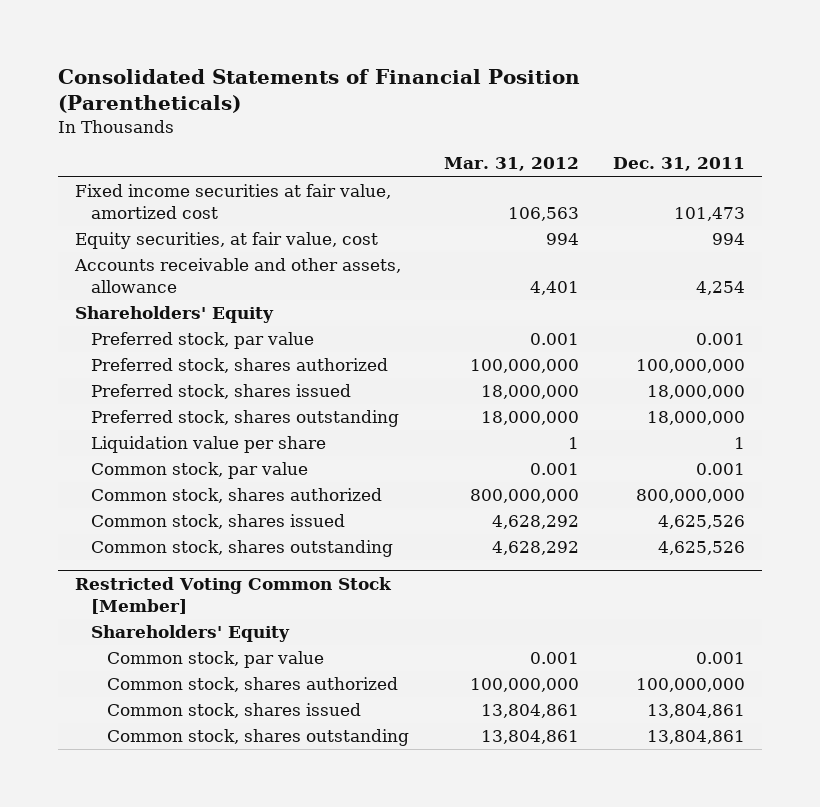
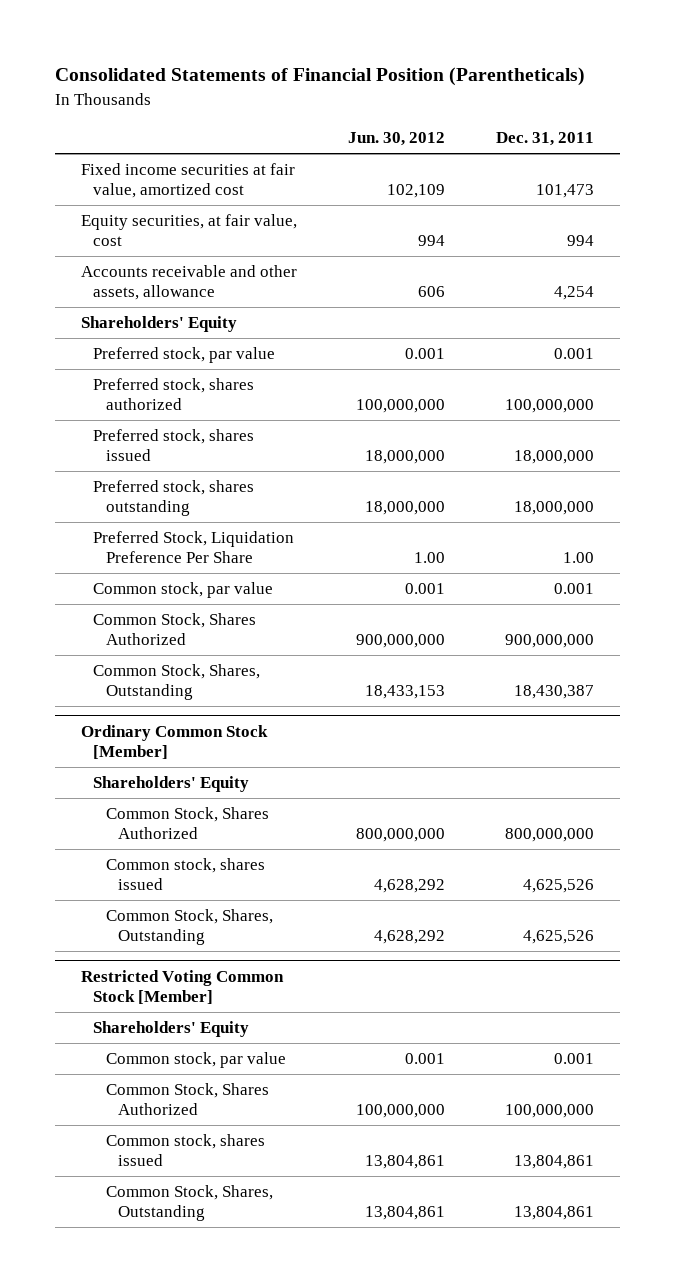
- | Mar. 31, 2012 | Dec. 31, 2011
+ | Jun. 30, 2012 | Dec. 31, 2011
- Liquidation value per share | 1 | 1
+ Preferred Stock, Liquidation Preference Per Share | 1.00 | 1.00
- Common stock, shares authorized | 800,000,000 | 800,000,000
+ Common Stock, Shares Authorized | 900,000,000 | 900,000,000
+ Common Stock, Shares, Outstanding | 18,433,153 | 18,430,387
+ Ordinary Common Stock [Member]
+ Shareholders' Equity
+ Common Stock, Shares Authorized | 800,000,000 | 800,000,000
- Common stock, shares outstanding | 4,628,292 | 4,625,526
+ Common Stock, Shares, Outstanding | 4,628,292 | 4,625,526
@ Restricted Voting Common Stock [Member]
- Common stock, shares authorized | 100,000,000 | 100,000,000
+ Common Stock, Shares Authorized | 100,000,000 | 100,000,000
- Common stock, shares outstanding | 13,804,861 | 13,804,861
+ Common Stock, Shares, Outstanding | 13,804,861 | 13,804,861

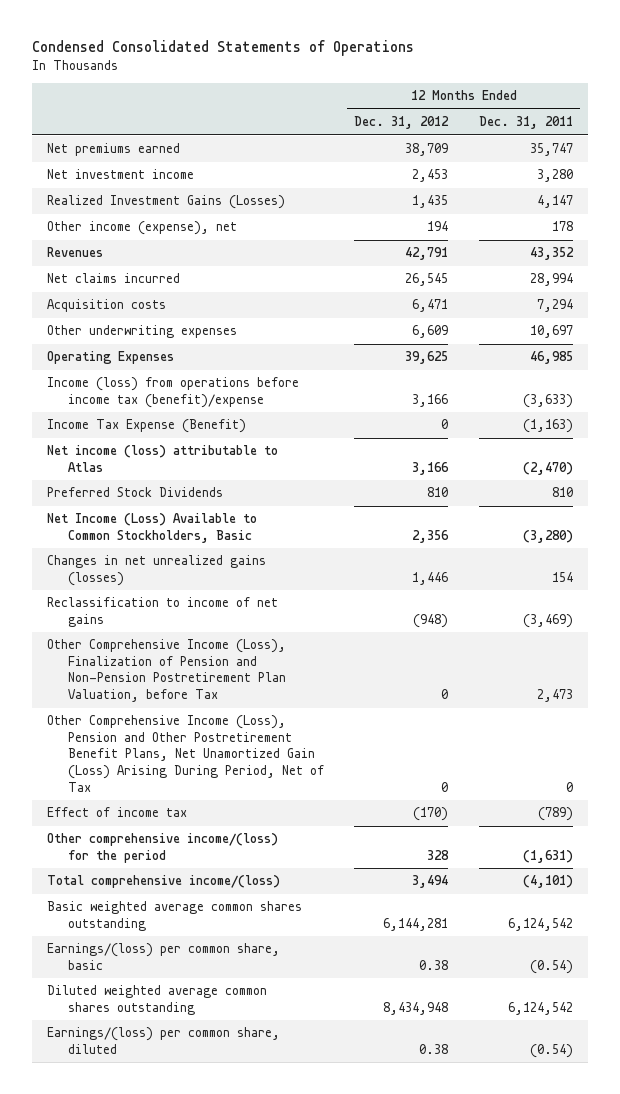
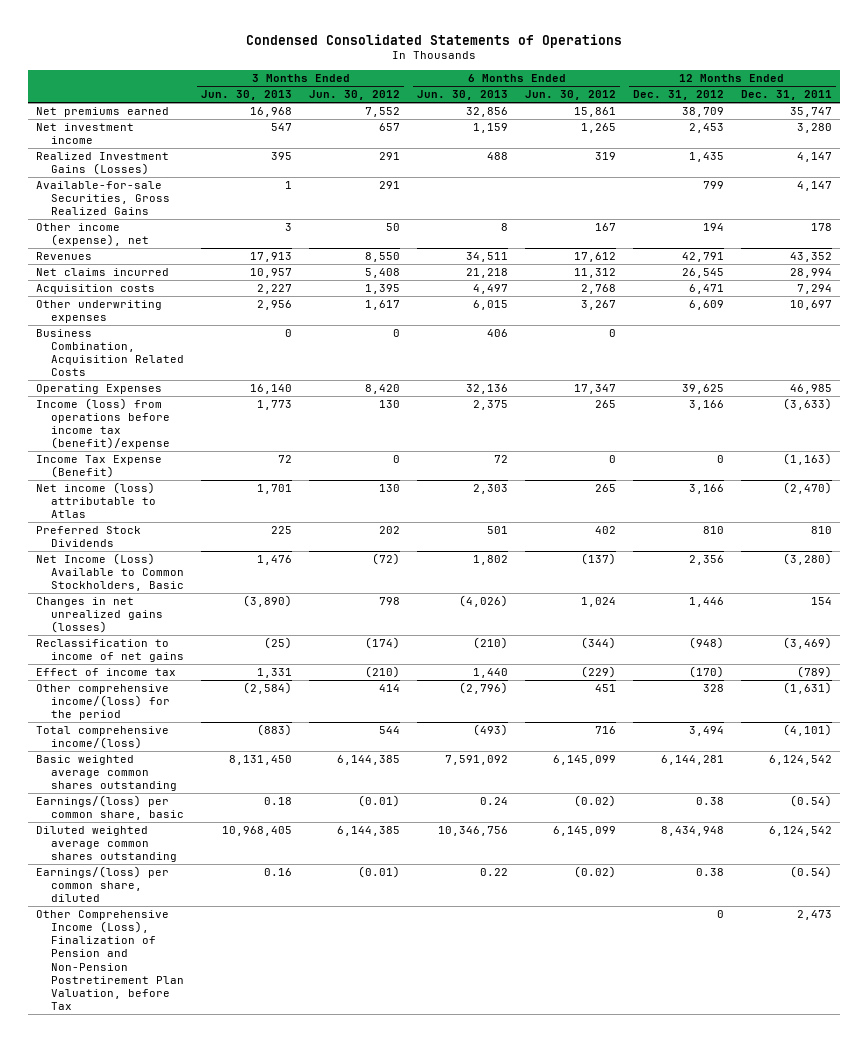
- | 12 Months Ended Dec. 31, 2012 | 12 Months Ended Dec. 31, 2011
+ | 3 Months Ended Jun. 30, 2013 | 3 Months Ended Jun. 30, 2012 | 6 Months Ended Jun. 30, 2013 | 6 Months Ended Jun. 30, 2012 | 12 Months Ended Dec. 31, 2012 | 12 Months Ended Dec. 31, 2011
+ Available-for-sale Securities, Gross Realized Gains | 1 | 291 | | | 799 | 4,147
+ Business Combination, Acquisition Related Costs | 0 | 0 | 406 | 0 | |
- Other Comprehensive Income (Loss), Pension and Other Postretirement Benefit Plans, Net Unamortized Gain (Loss) Arising During Period, Net of Tax | 0 | 0
moved down: Other Comprehensive Income (Loss), Finalization of Pension and Non-Pension Postretirement Plan Valuation, before Tax | | | | | 0 | 2,473

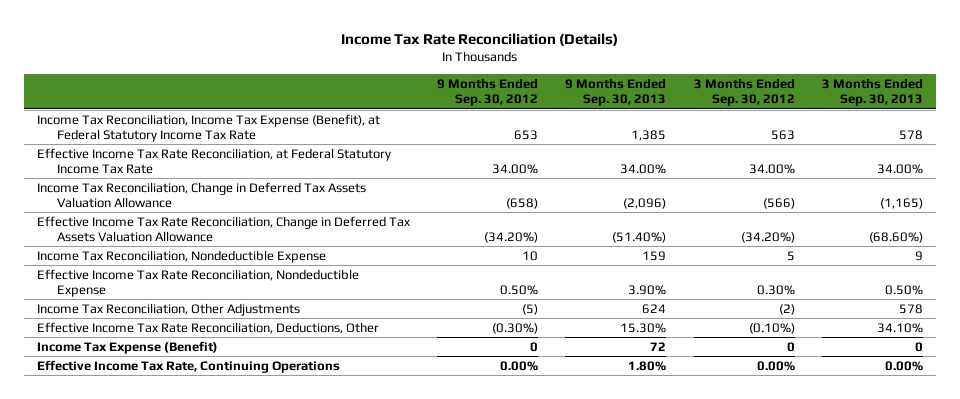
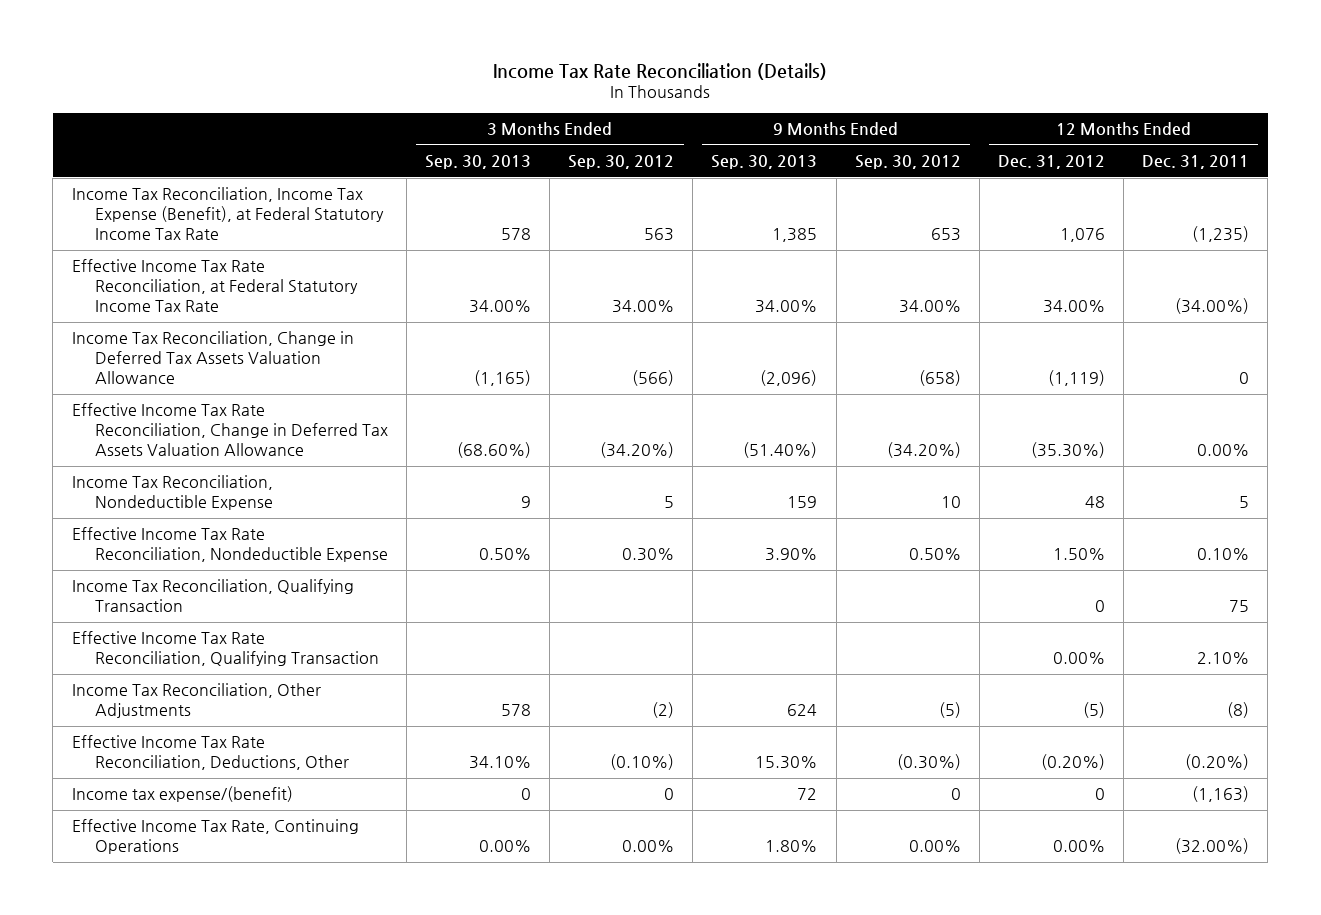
- | 9 Months Ended Sep. 30, 2012 | 9 Months Ended Sep. 30, 2013 | 3 Months Ended Sep. 30, 2012 | 3 Months Ended Sep. 30, 2013
+ | 3 Months Ended Sep. 30, 2013 | 3 Months Ended Sep. 30, 2012 | 9 Months Ended Sep. 30, 2013 | 9 Months Ended Sep. 30, 2012 | 12 Months Ended Dec. 31, 2012 | 12 Months Ended Dec. 31, 2011
+ Income Tax Reconciliation, Qualifying Transaction | | | | | 0 | 75
+ Effective Income Tax Rate Reconciliation, Qualifying Transaction | | | | | 0.00% | 2.10%
- Income Tax Expense (Benefit) | 0 | 72 | 0 | 0
+ Income tax expense/(benefit) | 0 | 0 | 72 | 0 | 0 | (1,163)

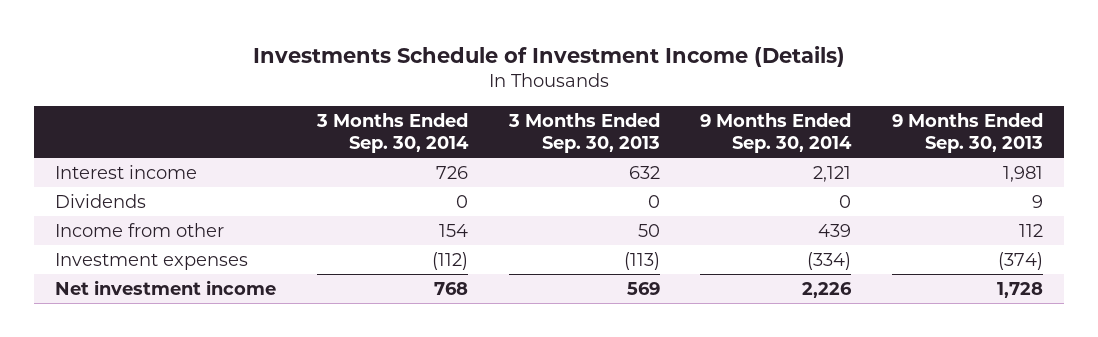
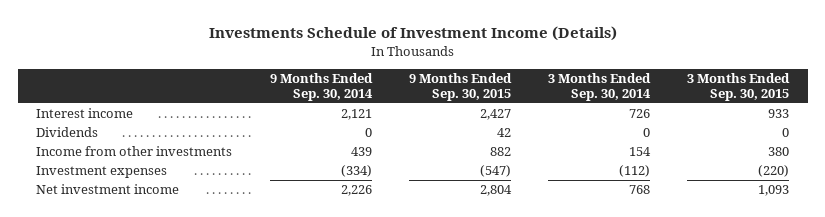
- | 3 Months Ended Sep. 30, 2014 | 3 Months Ended Sep. 30, 2013 | 9 Months Ended Sep. 30, 2014 | 9 Months Ended Sep. 30, 2013
+ | 9 Months Ended Sep. 30, 2014 | 9 Months Ended Sep. 30, 2015 | 3 Months Ended Sep. 30, 2014 | 3 Months Ended Sep. 30, 2015
- Income from other | 154 | 50 | 439 | 112
+ Income from other investments | 439 | 882 | 154 | 380

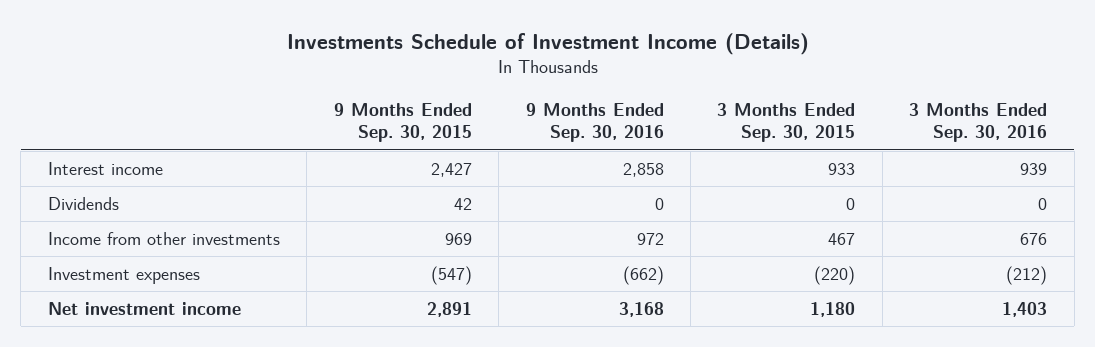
- | 9 Months Ended Sep. 30, 2014 | 9 Months Ended Sep. 30, 2015 | 3 Months Ended Sep. 30, 2014 | 3 Months Ended Sep. 30, 2015
+ | 9 Months Ended Sep. 30, 2015 | 9 Months Ended Sep. 30, 2016 | 3 Months Ended Sep. 30, 2015 | 3 Months Ended Sep. 30, 2016
- Income from other investments | 439 | 882 | 154 | 380
+ Income from other investments | 969 | 972 | 467 | 676
- Net investment income | 2,226 | 2,804 | 768 | 1,093
+ Net investment income | 2,891 | 3,168 | 1,180 | 1,403

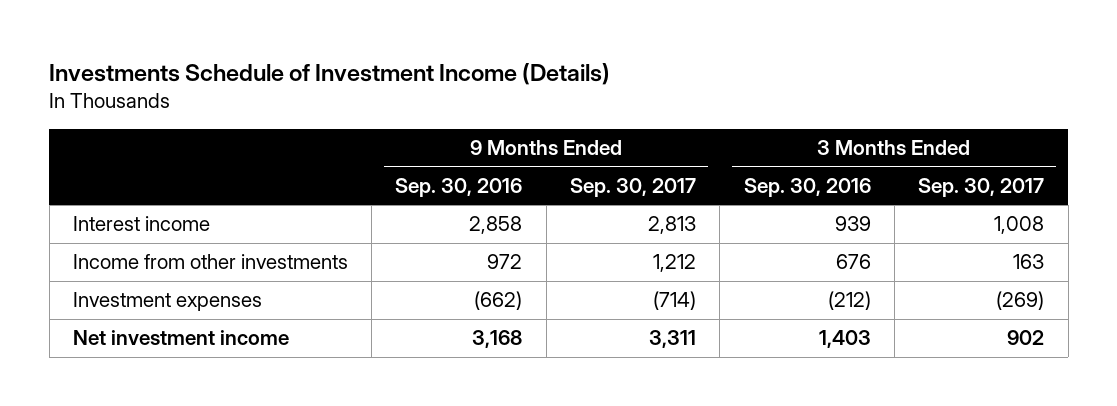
- | 9 Months Ended Sep. 30, 2015 | 9 Months Ended Sep. 30, 2016 | 3 Months Ended Sep. 30, 2015 | 3 Months Ended Sep. 30, 2016
+ | 9 Months Ended Sep. 30, 2016 | 9 Months Ended Sep. 30, 2017 | 3 Months Ended Sep. 30, 2016 | 3 Months Ended Sep. 30, 2017
- Dividends | 42 | 0 | 0 | 0

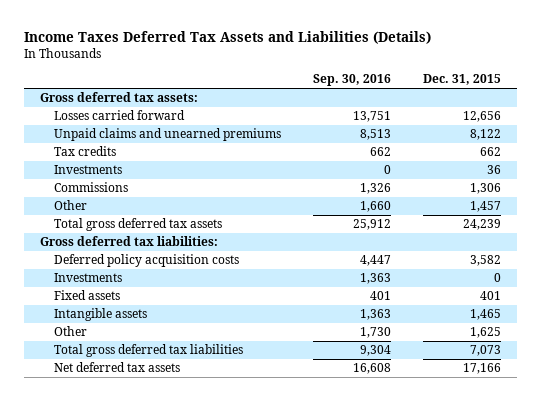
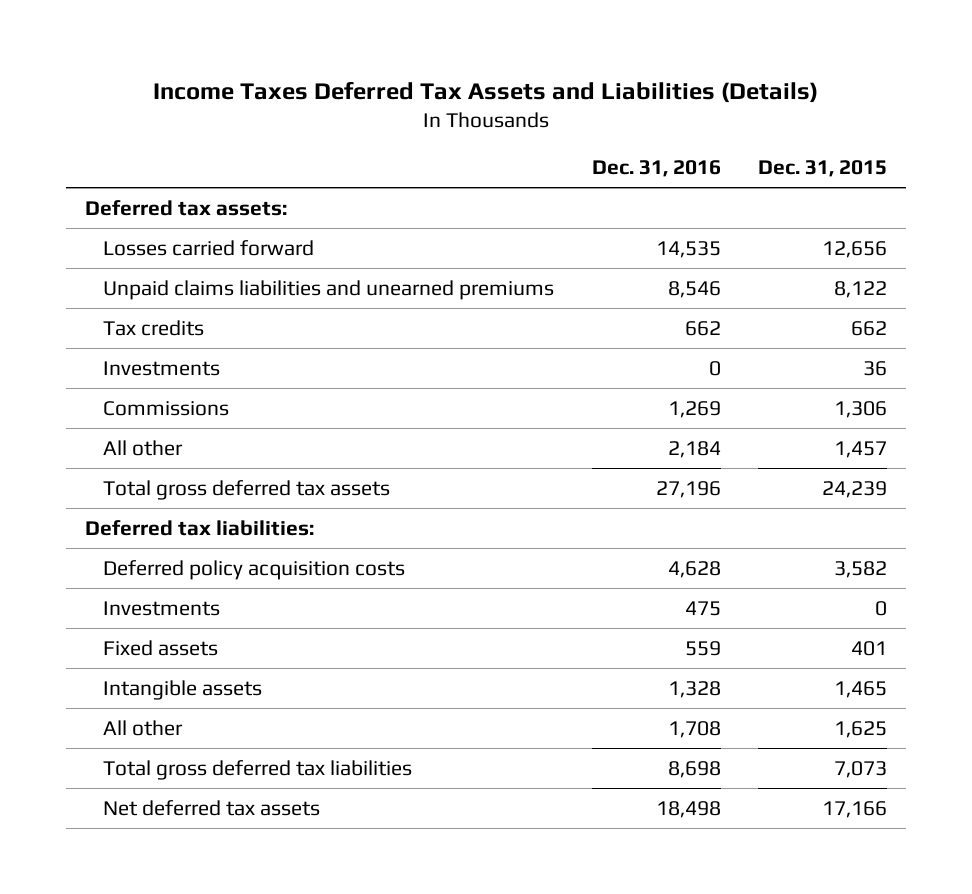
- | Sep. 30, 2016 | Dec. 31, 2015
+ | Dec. 31, 2016 | Dec. 31, 2015
- Gross deferred tax assets:
+ Deferred tax assets:
- Unpaid claims and unearned premiums | 8,513 | 8,122
+ Unpaid claims liabilities and unearned premiums | 8,546 | 8,122
- Other | 1,660 | 1,457
+ All other | 2,184 | 1,457
- Gross deferred tax liabilities:
+ Deferred tax liabilities:
- Other | 1,730 | 1,625
+ All other | 1,708 | 1,625

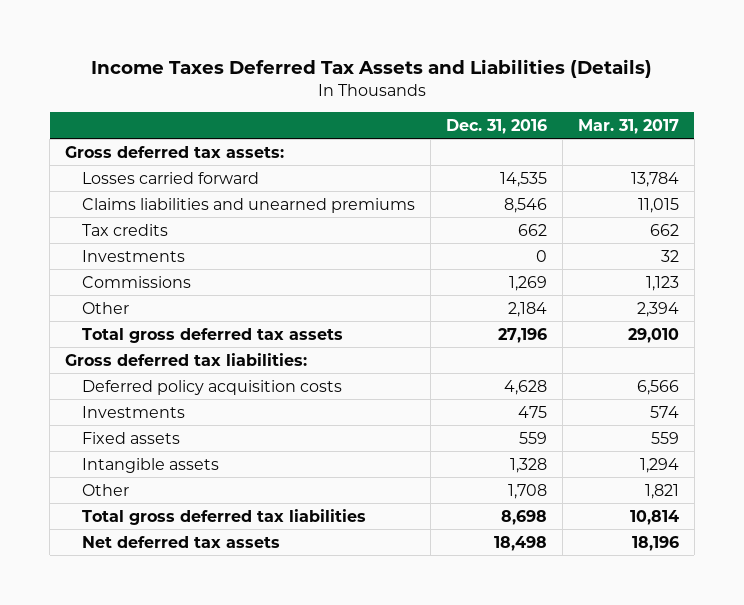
- | Dec. 31, 2016 | Dec. 31, 2015
+ | Dec. 31, 2016 | Mar. 31, 2017
- Deferred tax assets:
+ Gross deferred tax assets:
- Unpaid claims liabilities and unearned premiums | 8,546 | 8,122
+ Claims liabilities and unearned premiums | 8,546 | 11,015
- All other | 2,184 | 1,457
+ Other | 2,184 | 2,394
- Deferred tax liabilities:
+ Gross deferred tax liabilities:
- All other | 1,708 | 1,625
+ Other | 1,708 | 1,821

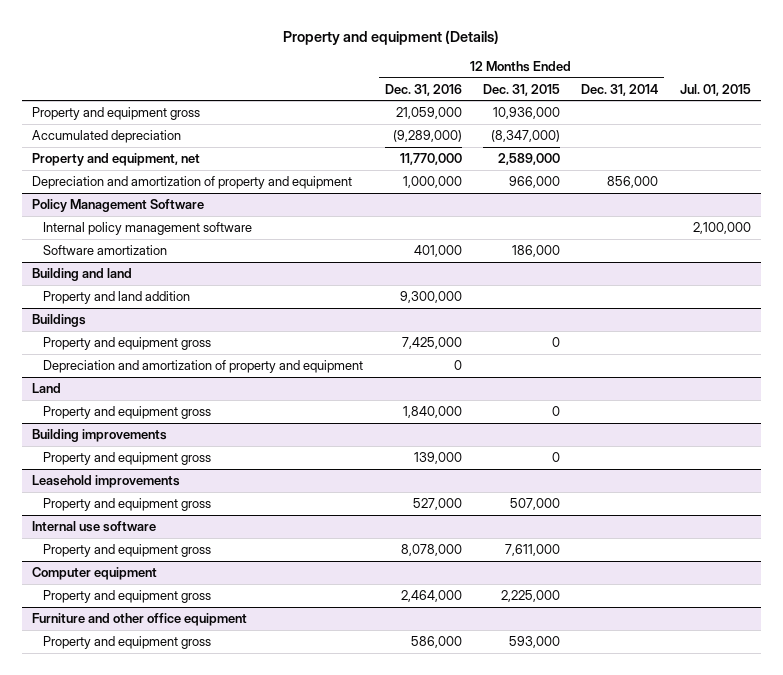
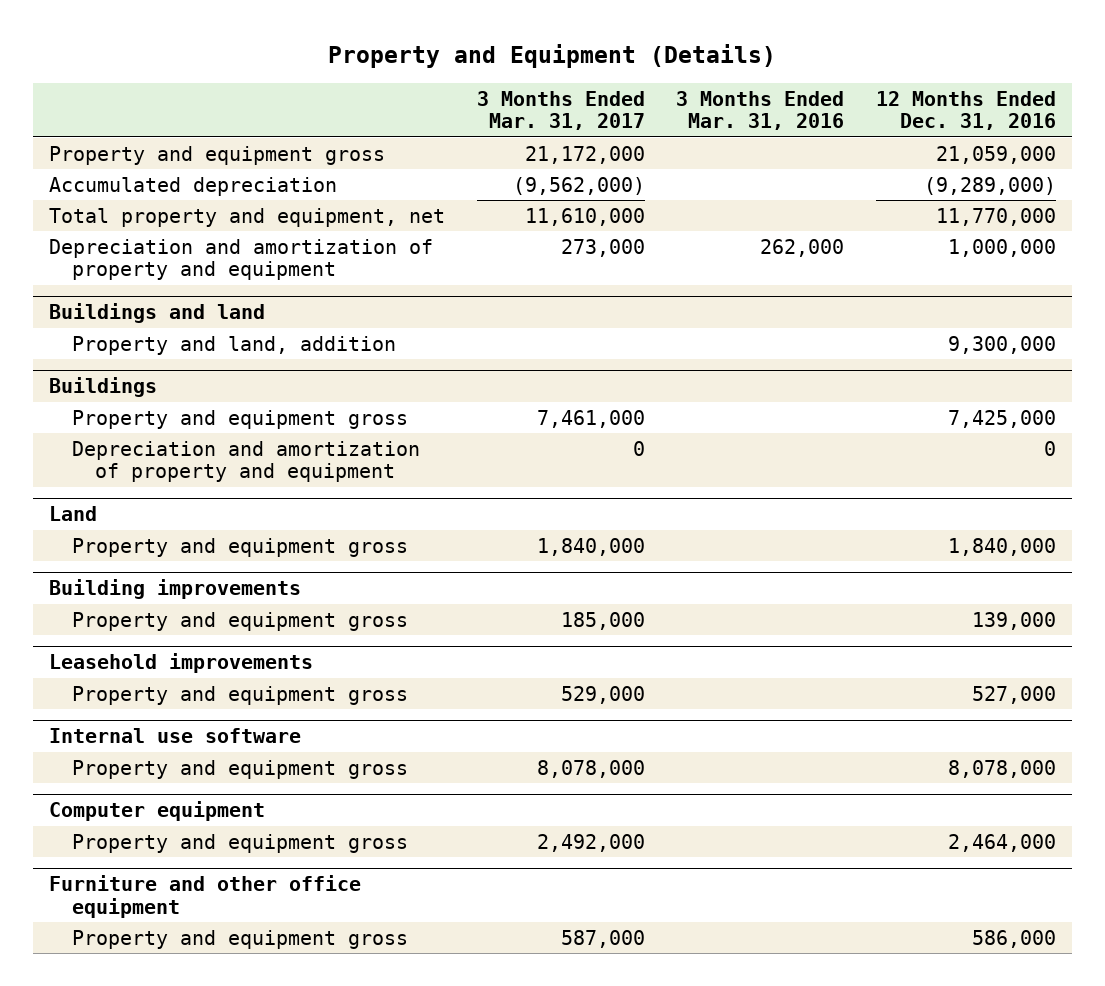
- Property and equipment (Details)
+ Property and Equipment (Details)
- | 12 Months Ended Dec. 31, 2016 | 12 Months Ended Dec. 31, 2015 | 12 Months Ended Dec. 31, 2014 | Jul. 01, 2015
+ | 3 Months Ended Mar. 31, 2017 | 3 Months Ended Mar. 31, 2016 | 12 Months Ended Dec. 31, 2016
- Property and equipment, net | 11,770,000 | 2,589,000 | |
+ Total property and equipment, net | 11,610,000 | | 11,770,000
- Policy Management Software
- Internal policy management software | | | | 2,100,000
- Software amortization | 401,000 | 186,000 | |
- Building and land
- Property and land addition | 9,300,000 | | |
+ Buildings and land
+ Property and land, addition | | | 9,300,000

